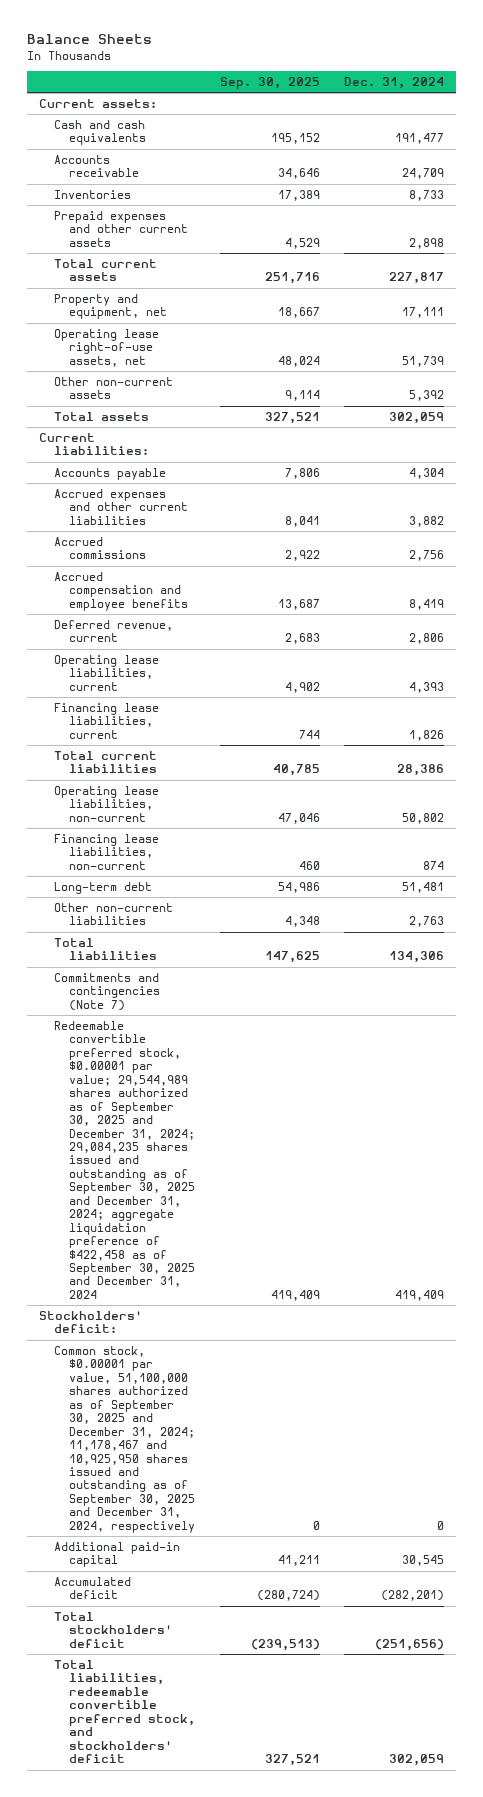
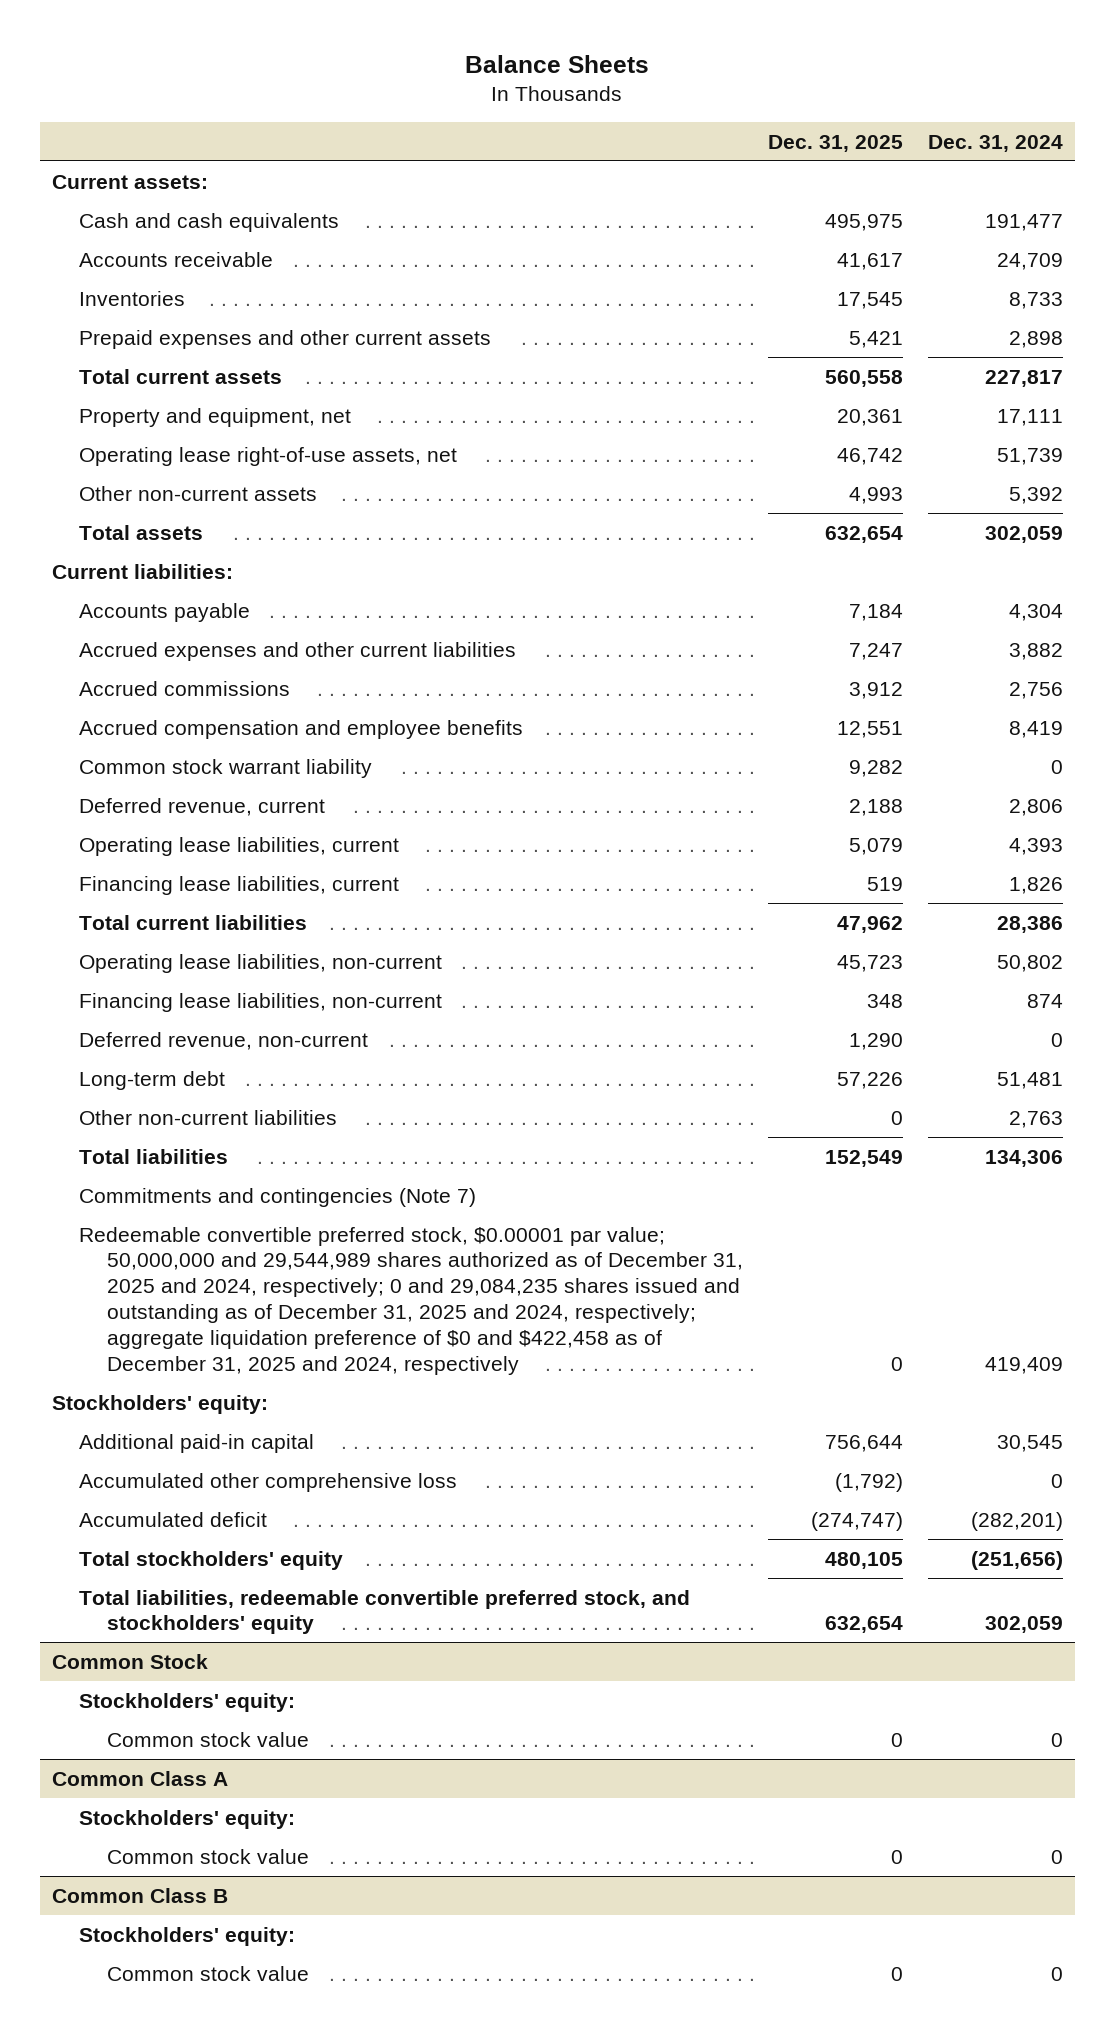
- | Sep. 30, 2025 | Dec. 31, 2024
+ | Dec. 31, 2025 | Dec. 31, 2024
+ Common stock warrant liability | 9,282 | 0
+ Deferred revenue, non-current | 1,290 | 0
- Redeemable convertible preferred stock, $0.00001 par value; 29,544,989 shares authorized as of September 30, 2025 and December 31, 2024; 29,084,235 shares issued and outstanding as of September 30, 2025 and December 31, 2024; aggregate liquidation preference of $422,458 as of September 30, 2025 and December 31, 2024 | 419,409 | 419,409
- Stockholders' deficit:
- Common stock, $0.00001 par value, 51,100,000 shares authorized as of September 30, 2025 and December 31, 2024; 11,178,467 and 10,925,950 shares issued and outstanding as of September 30, 2025 and December 31, 2024, respectively | 0 | 0
+ Redeemable convertible preferred stock, $0.00001 par value; 50,000,000 and 29,544,989 shares authorized as of December 31, 2025 and 2024, respectively; 0 and 29,084,235 shares issued and outstanding as of December 31, 2025 and 2024, respectively; aggregate liquidation preference of $0 and $422,458 as of December 31, 2025 and 2024, respectively | 0 | 419,409
+ Stockholders' equity:
+ Accumulated other comprehensive loss | (1,792) | 0
- Total stockholders' deficit | (239,513) | (251,656)
- Total liabilities, redeemable convertible preferred stock, and stockholders' deficit | 327,521 | 302,059
+ Total stockholders' equity | 480,105 | (251,656)
+ Total liabilities, redeemable convertible preferred stock, and stockholders' equity | 632,654 | 302,059
+ Common Stock
+ Stockholders' equity:
+ Common stock value | 0 | 0
+ Common Class A
+ Stockholders' equity:
+ Common stock value | 0 | 0
+ Common Class B
+ Stockholders' equity:
+ Common stock value | 0 | 0

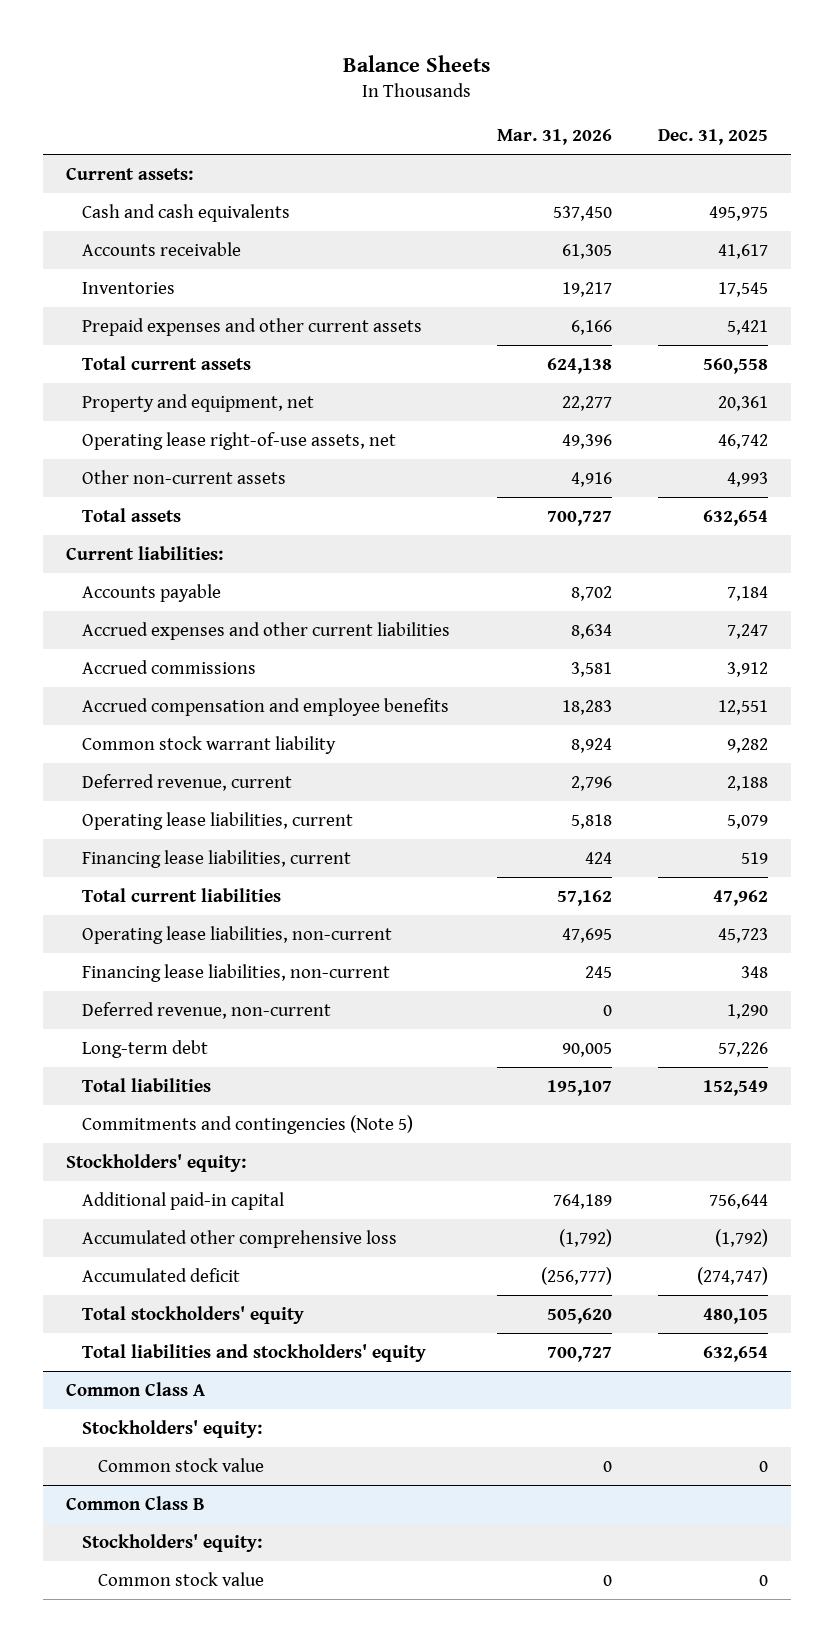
- | Dec. 31, 2025 | Dec. 31, 2024
+ | Mar. 31, 2026 | Dec. 31, 2025
- Other non-current liabilities | 0 | 2,763
- Commitments and contingencies (Note 7)
- Redeemable convertible preferred stock, $0.00001 par value; 50,000,000 and 29,544,989 shares authorized as of December 31, 2025 and 2024, respectively; 0 and 29,084,235 shares issued and outstanding as of December 31, 2025 and 2024, respectively; aggregate liquidation preference of $0 and $422,458 as of December 31, 2025 and 2024, respectively | 0 | 419,409
+ Commitments and contingencies (Note 5)
- Total liabilities, redeemable convertible preferred stock, and stockholders' equity | 632,654 | 302,059
- Common Stock
- Stockholders' equity:
- Common stock value | 0 | 0
+ Total liabilities and stockholders' equity | 700,727 | 632,654

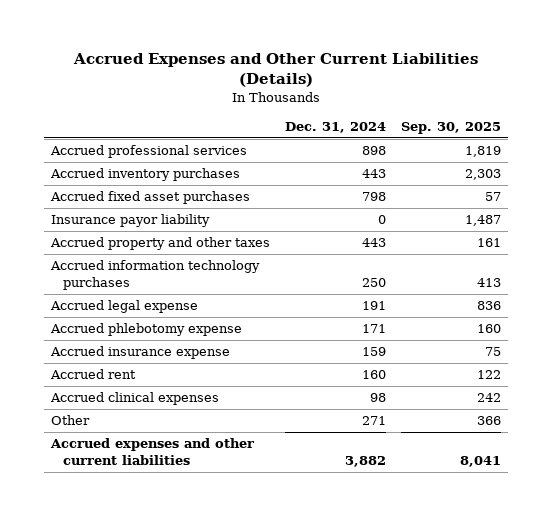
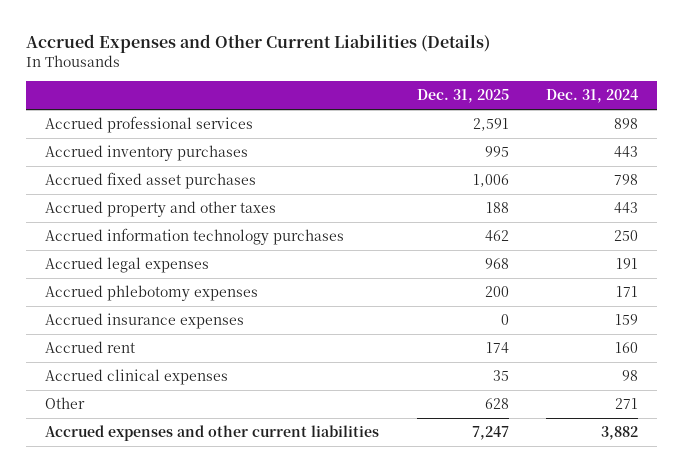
- | Dec. 31, 2024 | Sep. 30, 2025
+ | Dec. 31, 2025 | Dec. 31, 2024
- Insurance payor liability | 0 | 1,487
- Accrued legal expense | 191 | 836
- Accrued phlebotomy expense | 171 | 160
- Accrued insurance expense | 159 | 75
+ Accrued legal expenses | 968 | 191
+ Accrued phlebotomy expenses | 200 | 171
+ Accrued insurance expenses | 0 | 159

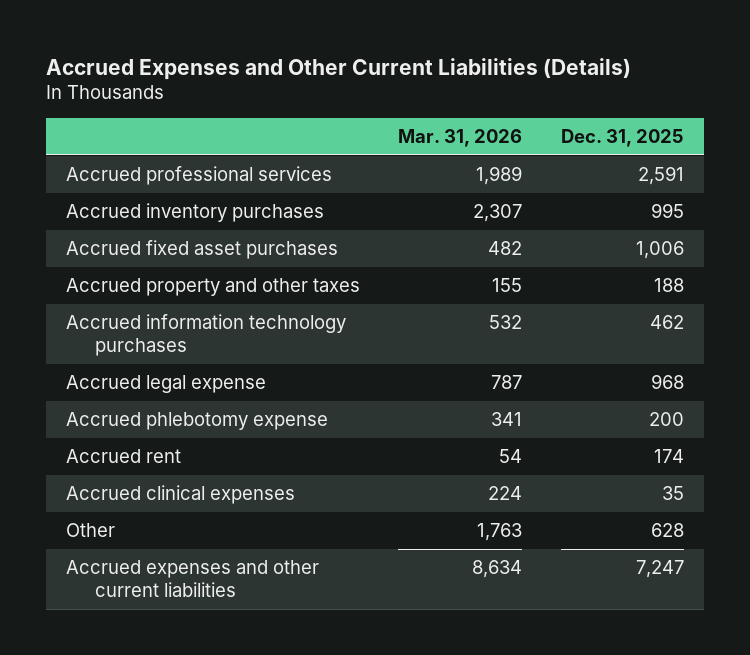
- | Dec. 31, 2025 | Dec. 31, 2024
+ | Mar. 31, 2026 | Dec. 31, 2025
- Accrued legal expenses | 968 | 191
- Accrued phlebotomy expenses | 200 | 171
- Accrued insurance expenses | 0 | 159
+ Accrued legal expense | 787 | 968
+ Accrued phlebotomy expense | 341 | 200

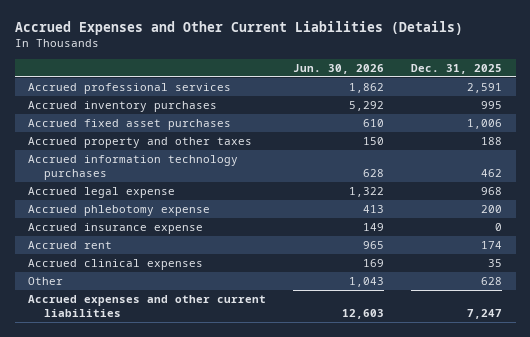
- | Mar. 31, 2026 | Dec. 31, 2025
+ | Jun. 30, 2026 | Dec. 31, 2025
+ Accrued insurance expense | 149 | 0

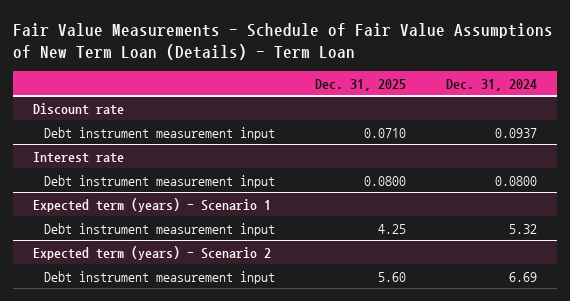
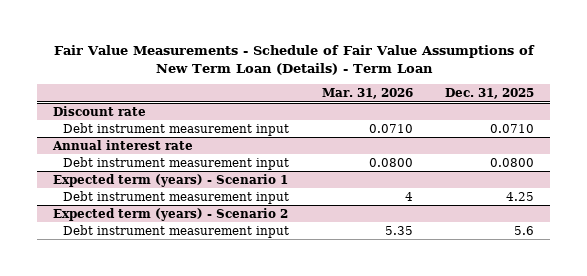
- | Dec. 31, 2025 | Dec. 31, 2024
+ | Mar. 31, 2026 | Dec. 31, 2025
- Interest rate
+ Annual interest rate
@ Expected term (years) - Scenario 2
- Debt instrument measurement input | 5.60 | 6.69
+ Debt instrument measurement input | 5.35 | 5.6

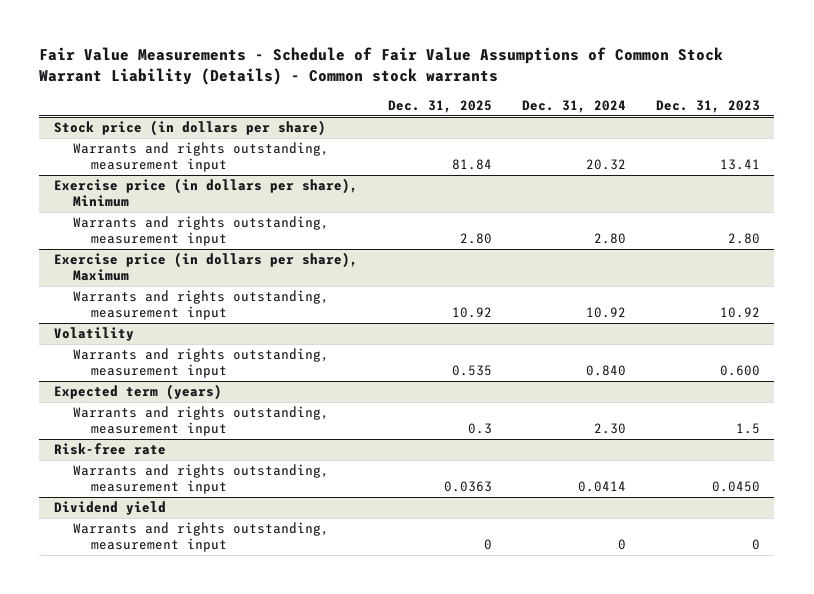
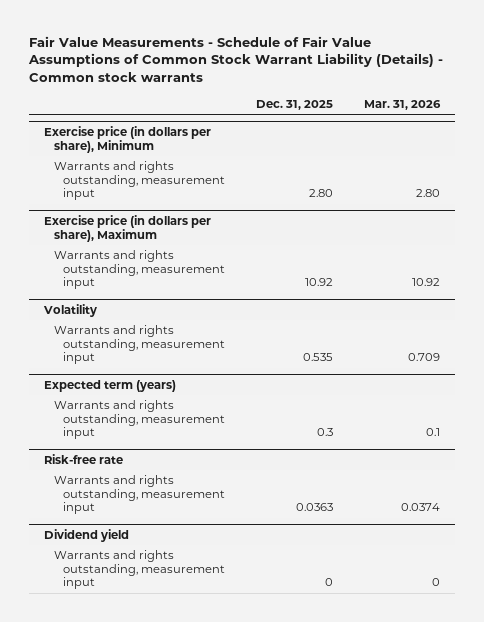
- | Dec. 31, 2025 | Dec. 31, 2024 | Dec. 31, 2023
+ | Dec. 31, 2025 | Mar. 31, 2026
- Stock price (in dollars per share)
- Warrants and rights outstanding, measurement input | 81.84 | 20.32 | 13.41

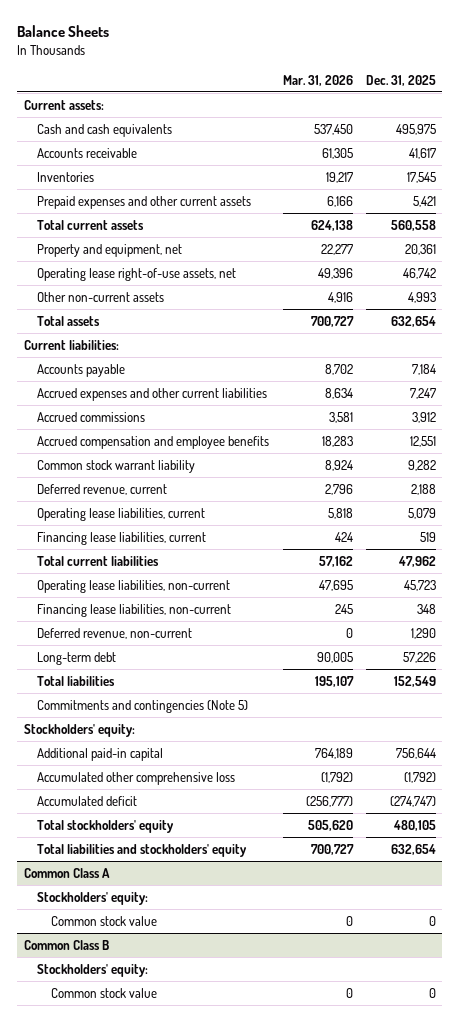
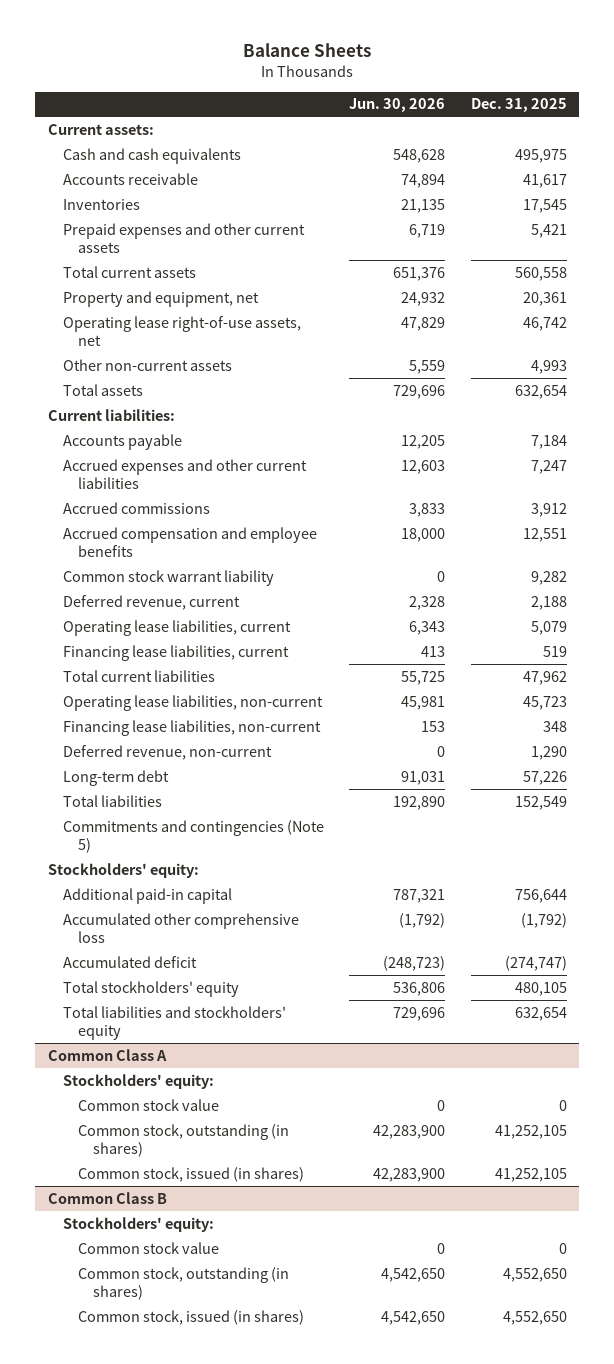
- | Mar. 31, 2026 | Dec. 31, 2025
+ | Jun. 30, 2026 | Dec. 31, 2025
@ Common Class A
+ Common stock, outstanding (in shares) | 42,283,900 | 41,252,105
+ Common stock, issued (in shares) | 42,283,900 | 41,252,105
@ Common Class B
+ Common stock, outstanding (in shares) | 4,542,650 | 4,552,650
+ Common stock, issued (in shares) | 4,542,650 | 4,552,650

